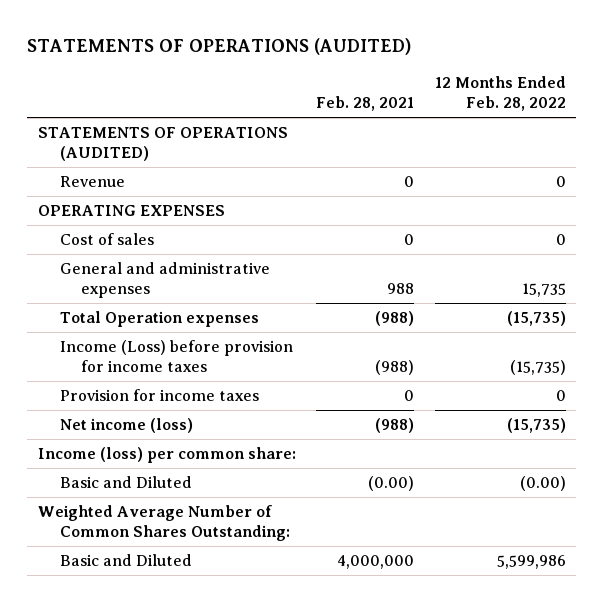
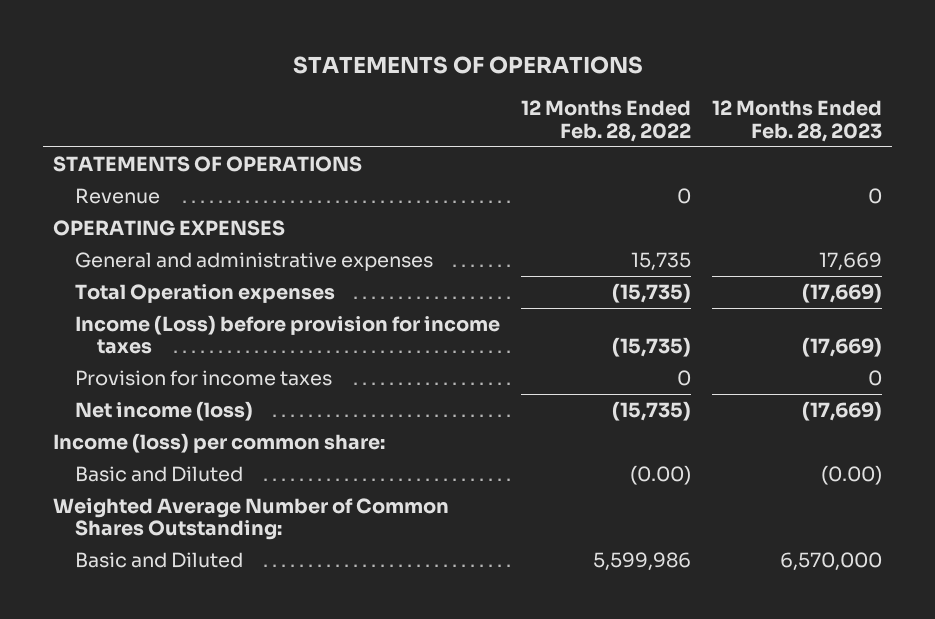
- STATEMENTS OF OPERATIONS (AUDITED)
+ STATEMENTS OF OPERATIONS
- | Feb. 28, 2021 | 12 Months Ended Feb. 28, 2022
+ | 12 Months Ended Feb. 28, 2022 | 12 Months Ended Feb. 28, 2023
- STATEMENTS OF OPERATIONS (AUDITED)
+ STATEMENTS OF OPERATIONS
- Cost of sales | 0 | 0

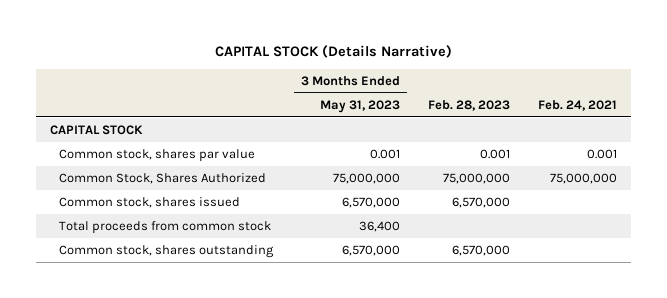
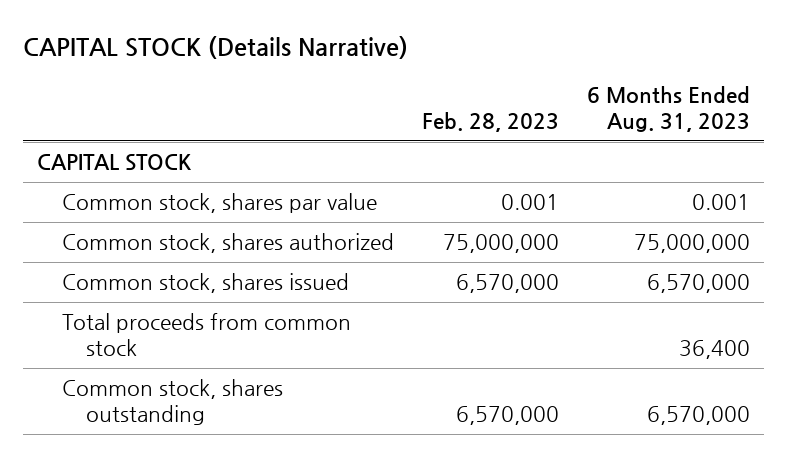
- | 3 Months Ended May 31, 2023 | Feb. 28, 2023 | Feb. 24, 2021
+ | Feb. 28, 2023 | 6 Months Ended Aug. 31, 2023
- Common Stock, Shares Authorized | 75,000,000 | 75,000,000 | 75,000,000
+ Common stock, shares authorized | 75,000,000 | 75,000,000

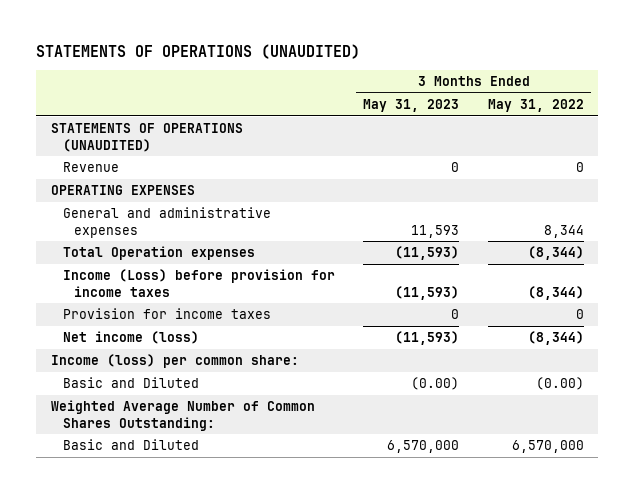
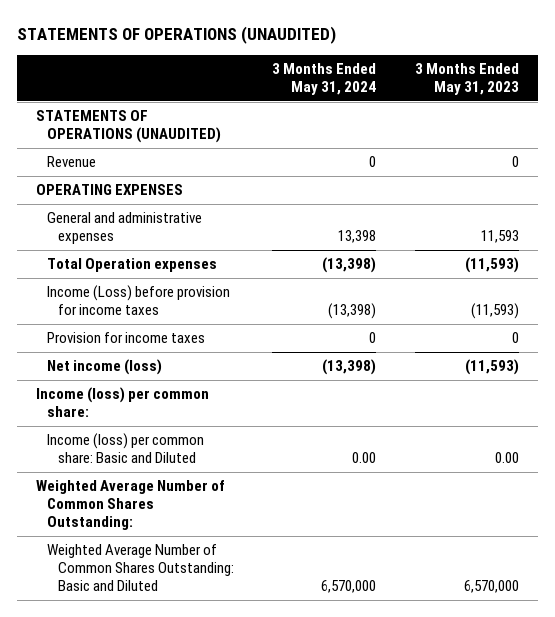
- | 3 Months Ended May 31, 2023 | 3 Months Ended May 31, 2022
+ | 3 Months Ended May 31, 2024 | 3 Months Ended May 31, 2023
- Basic and Diluted | (0.00) | (0.00)
+ Income (loss) per common share: Basic and Diluted | 0.00 | 0.00
- Basic and Diluted | 6,570,000 | 6,570,000
+ Weighted Average Number of Common Shares Outstanding: Basic and Diluted | 6,570,000 | 6,570,000

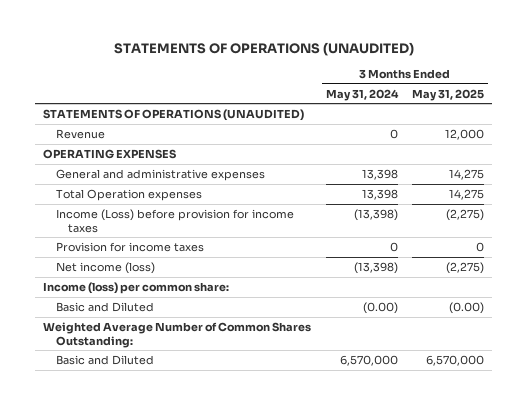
- | 3 Months Ended May 31, 2024 | 3 Months Ended May 31, 2023
+ | 3 Months Ended May 31, 2024 | 3 Months Ended May 31, 2025
- Total Operation expenses | (13,398) | (11,593)
+ Total Operation expenses | 13,398 | 14,275
- Income (loss) per common share: Basic and Diluted | 0.00 | 0.00
+ Basic and Diluted | (0.00) | (0.00)
- Weighted Average Number of Common Shares Outstanding: Basic and Diluted | 6,570,000 | 6,570,000
+ Basic and Diluted | 6,570,000 | 6,570,000

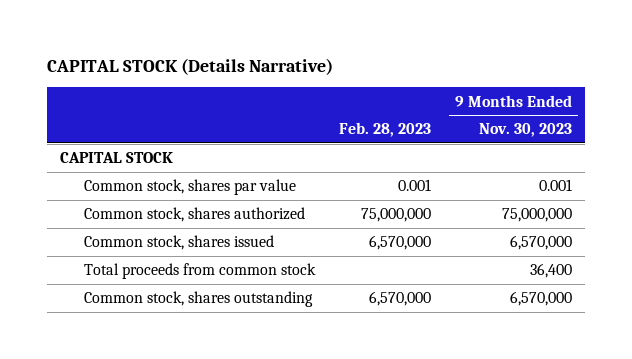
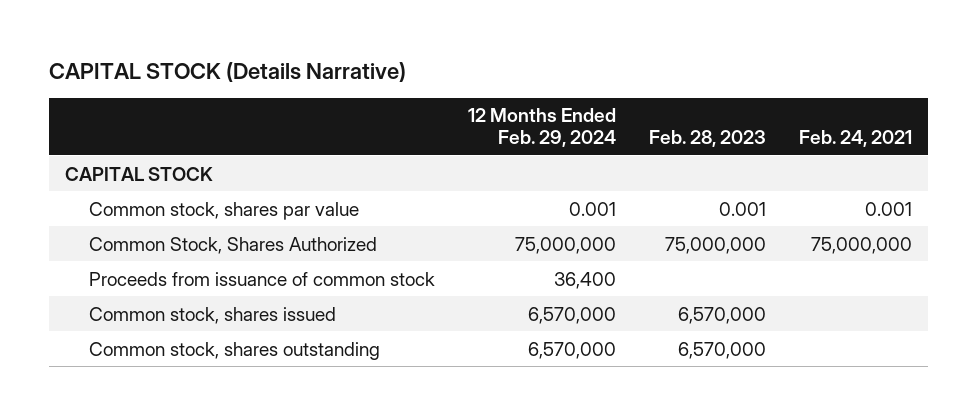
- | Feb. 28, 2023 | 9 Months Ended Nov. 30, 2023
+ | 12 Months Ended Feb. 29, 2024 | Feb. 28, 2023 | Feb. 24, 2021
- Common stock, shares authorized | 75,000,000 | 75,000,000
+ Common Stock, Shares Authorized | 75,000,000 | 75,000,000 | 75,000,000
+ Proceeds from issuance of common stock | 36,400 | |
- Total proceeds from common stock | | 36,400

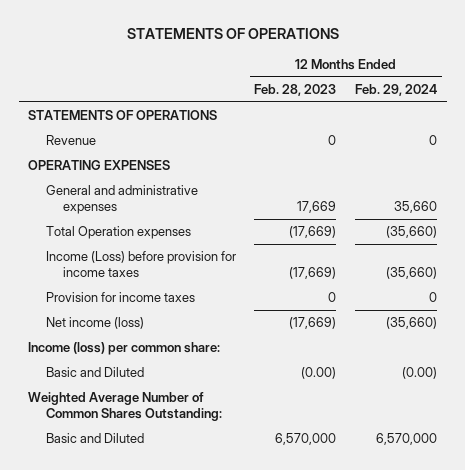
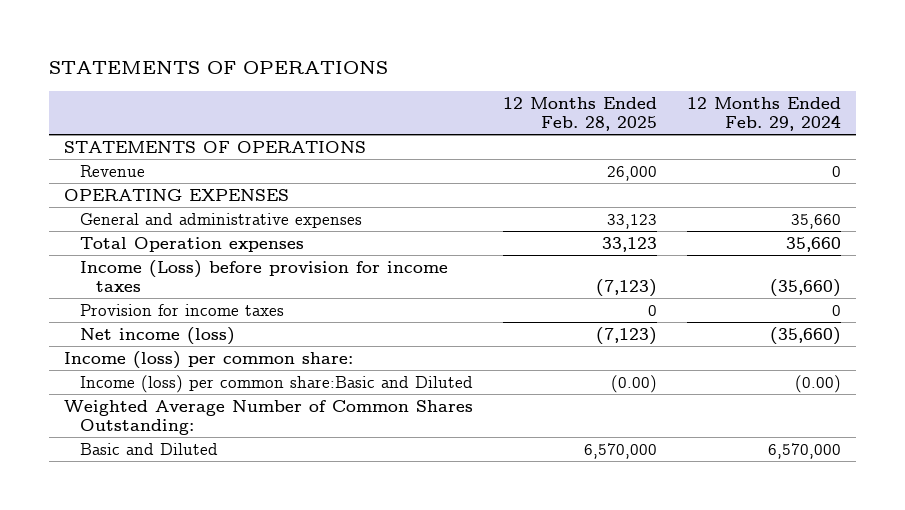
- | 12 Months Ended Feb. 28, 2023 | 12 Months Ended Feb. 29, 2024
+ | 12 Months Ended Feb. 28, 2025 | 12 Months Ended Feb. 29, 2024
- Total Operation expenses | (17,669) | (35,660)
+ Total Operation expenses | 33,123 | 35,660
- Basic and Diluted | (0.00) | (0.00)
+ Income (loss) per common share:Basic and Diluted | (0.00) | (0.00)

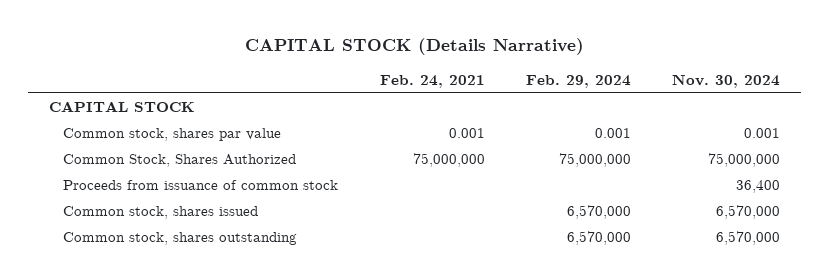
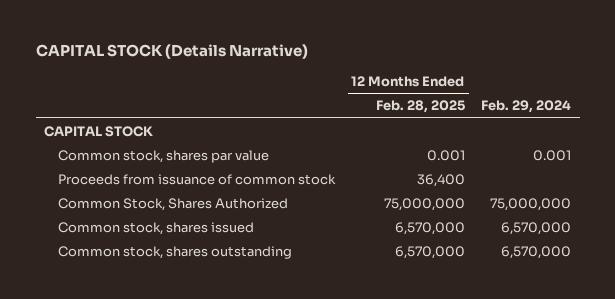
- | Feb. 24, 2021 | Feb. 29, 2024 | Nov. 30, 2024
+ | 12 Months Ended Feb. 28, 2025 | Feb. 29, 2024
moved down: Common Stock, Shares Authorized | 75,000,000 | 75,000,000

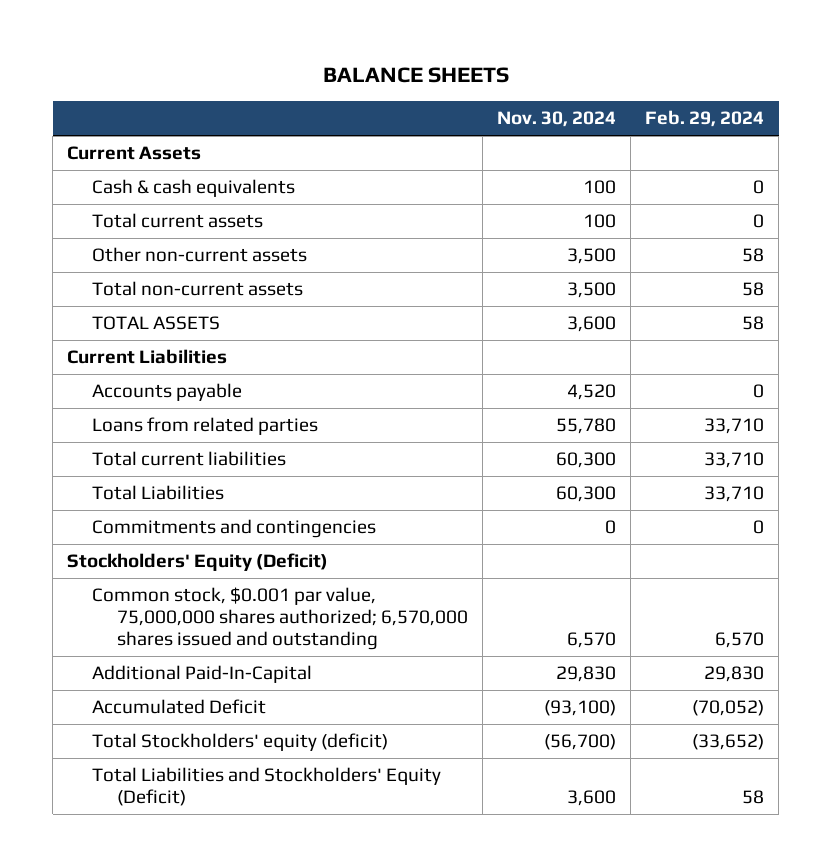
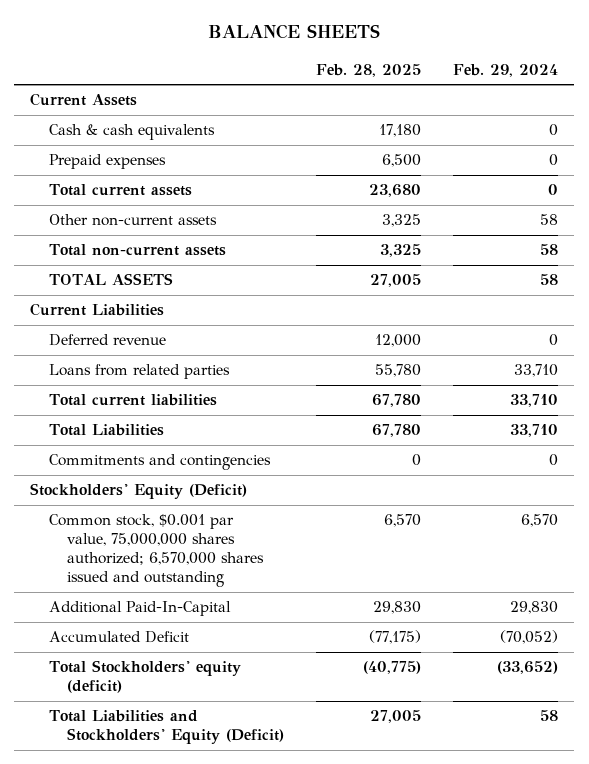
- | Nov. 30, 2024 | Feb. 29, 2024
+ | Feb. 28, 2025 | Feb. 29, 2024
+ Prepaid expenses | 6,500 | 0
- Accounts payable | 4,520 | 0
+ Deferred revenue | 12,000 | 0

